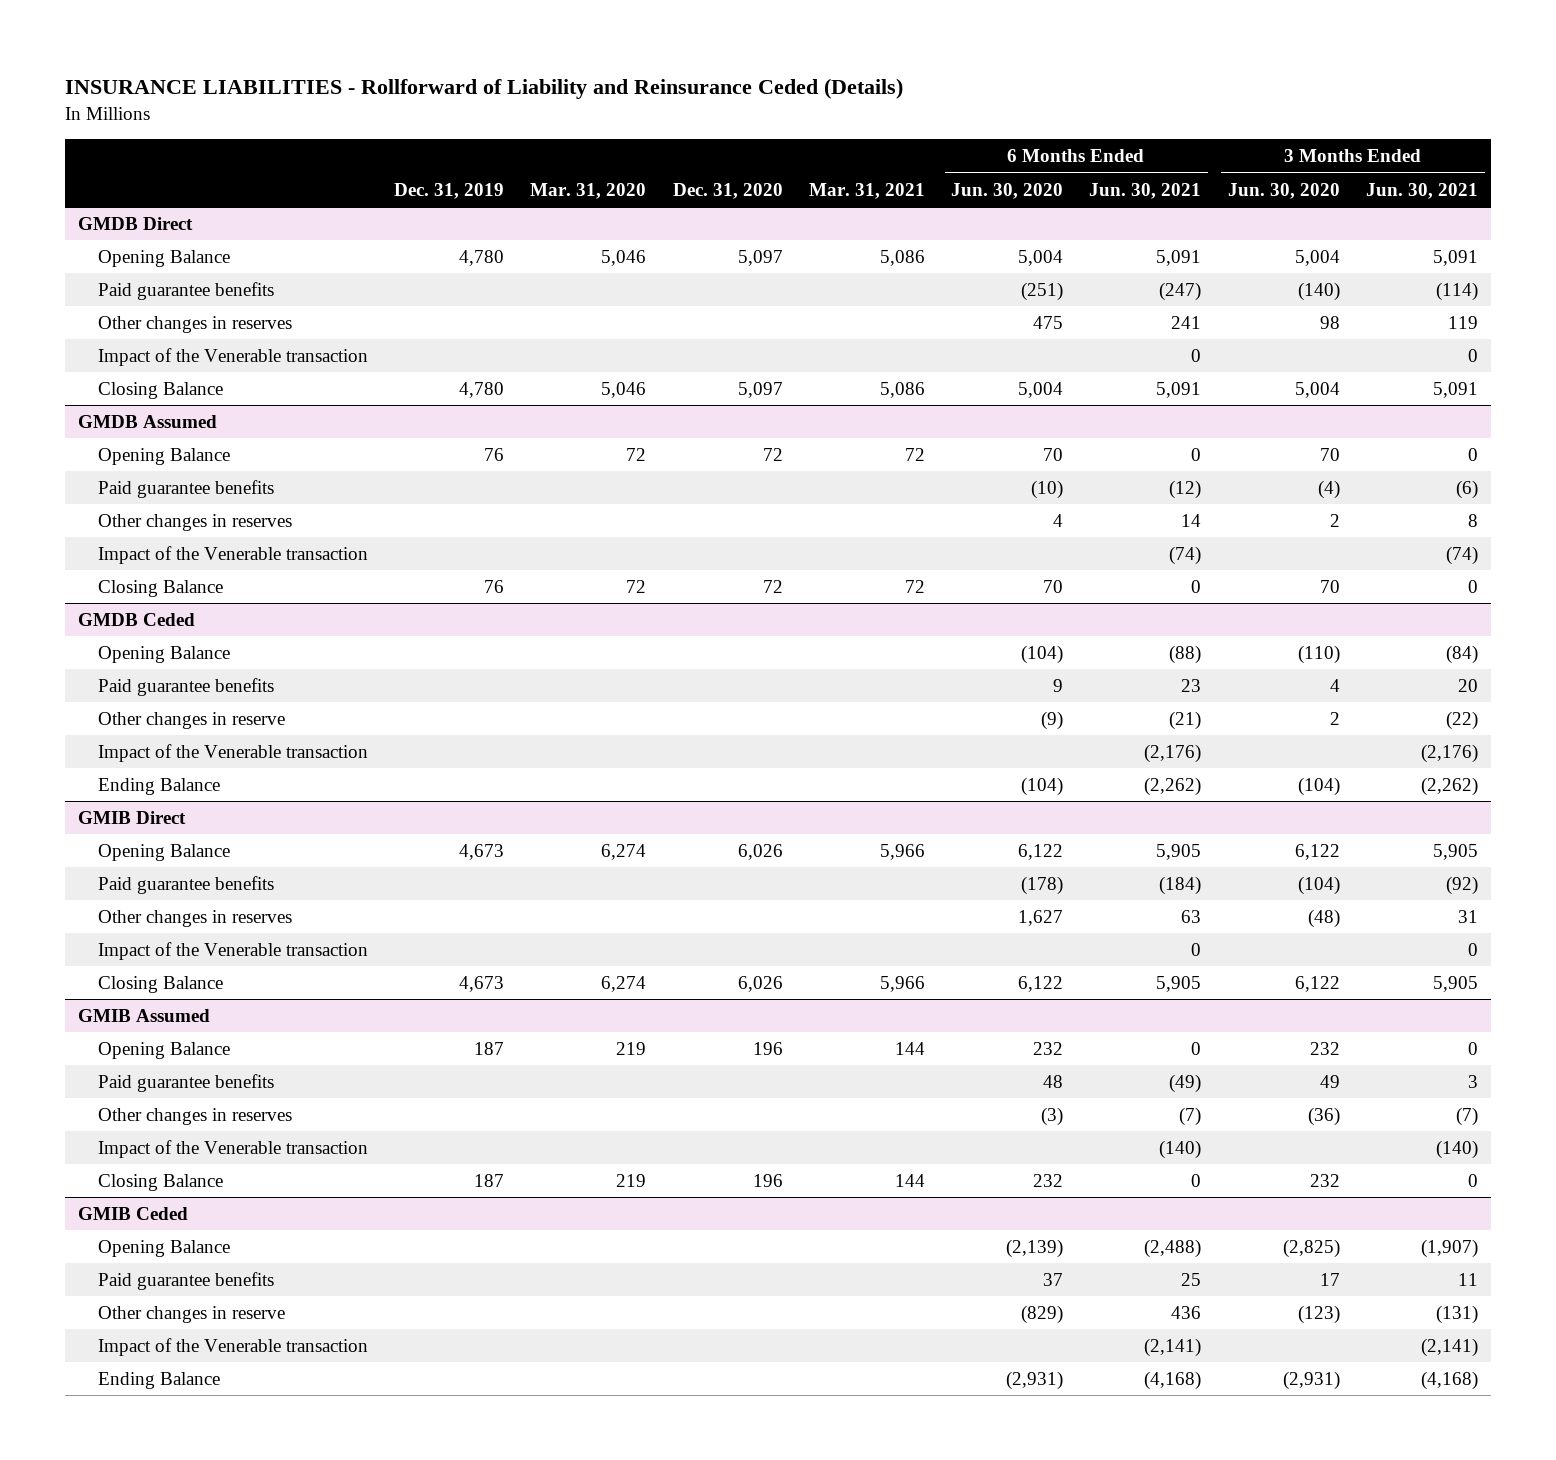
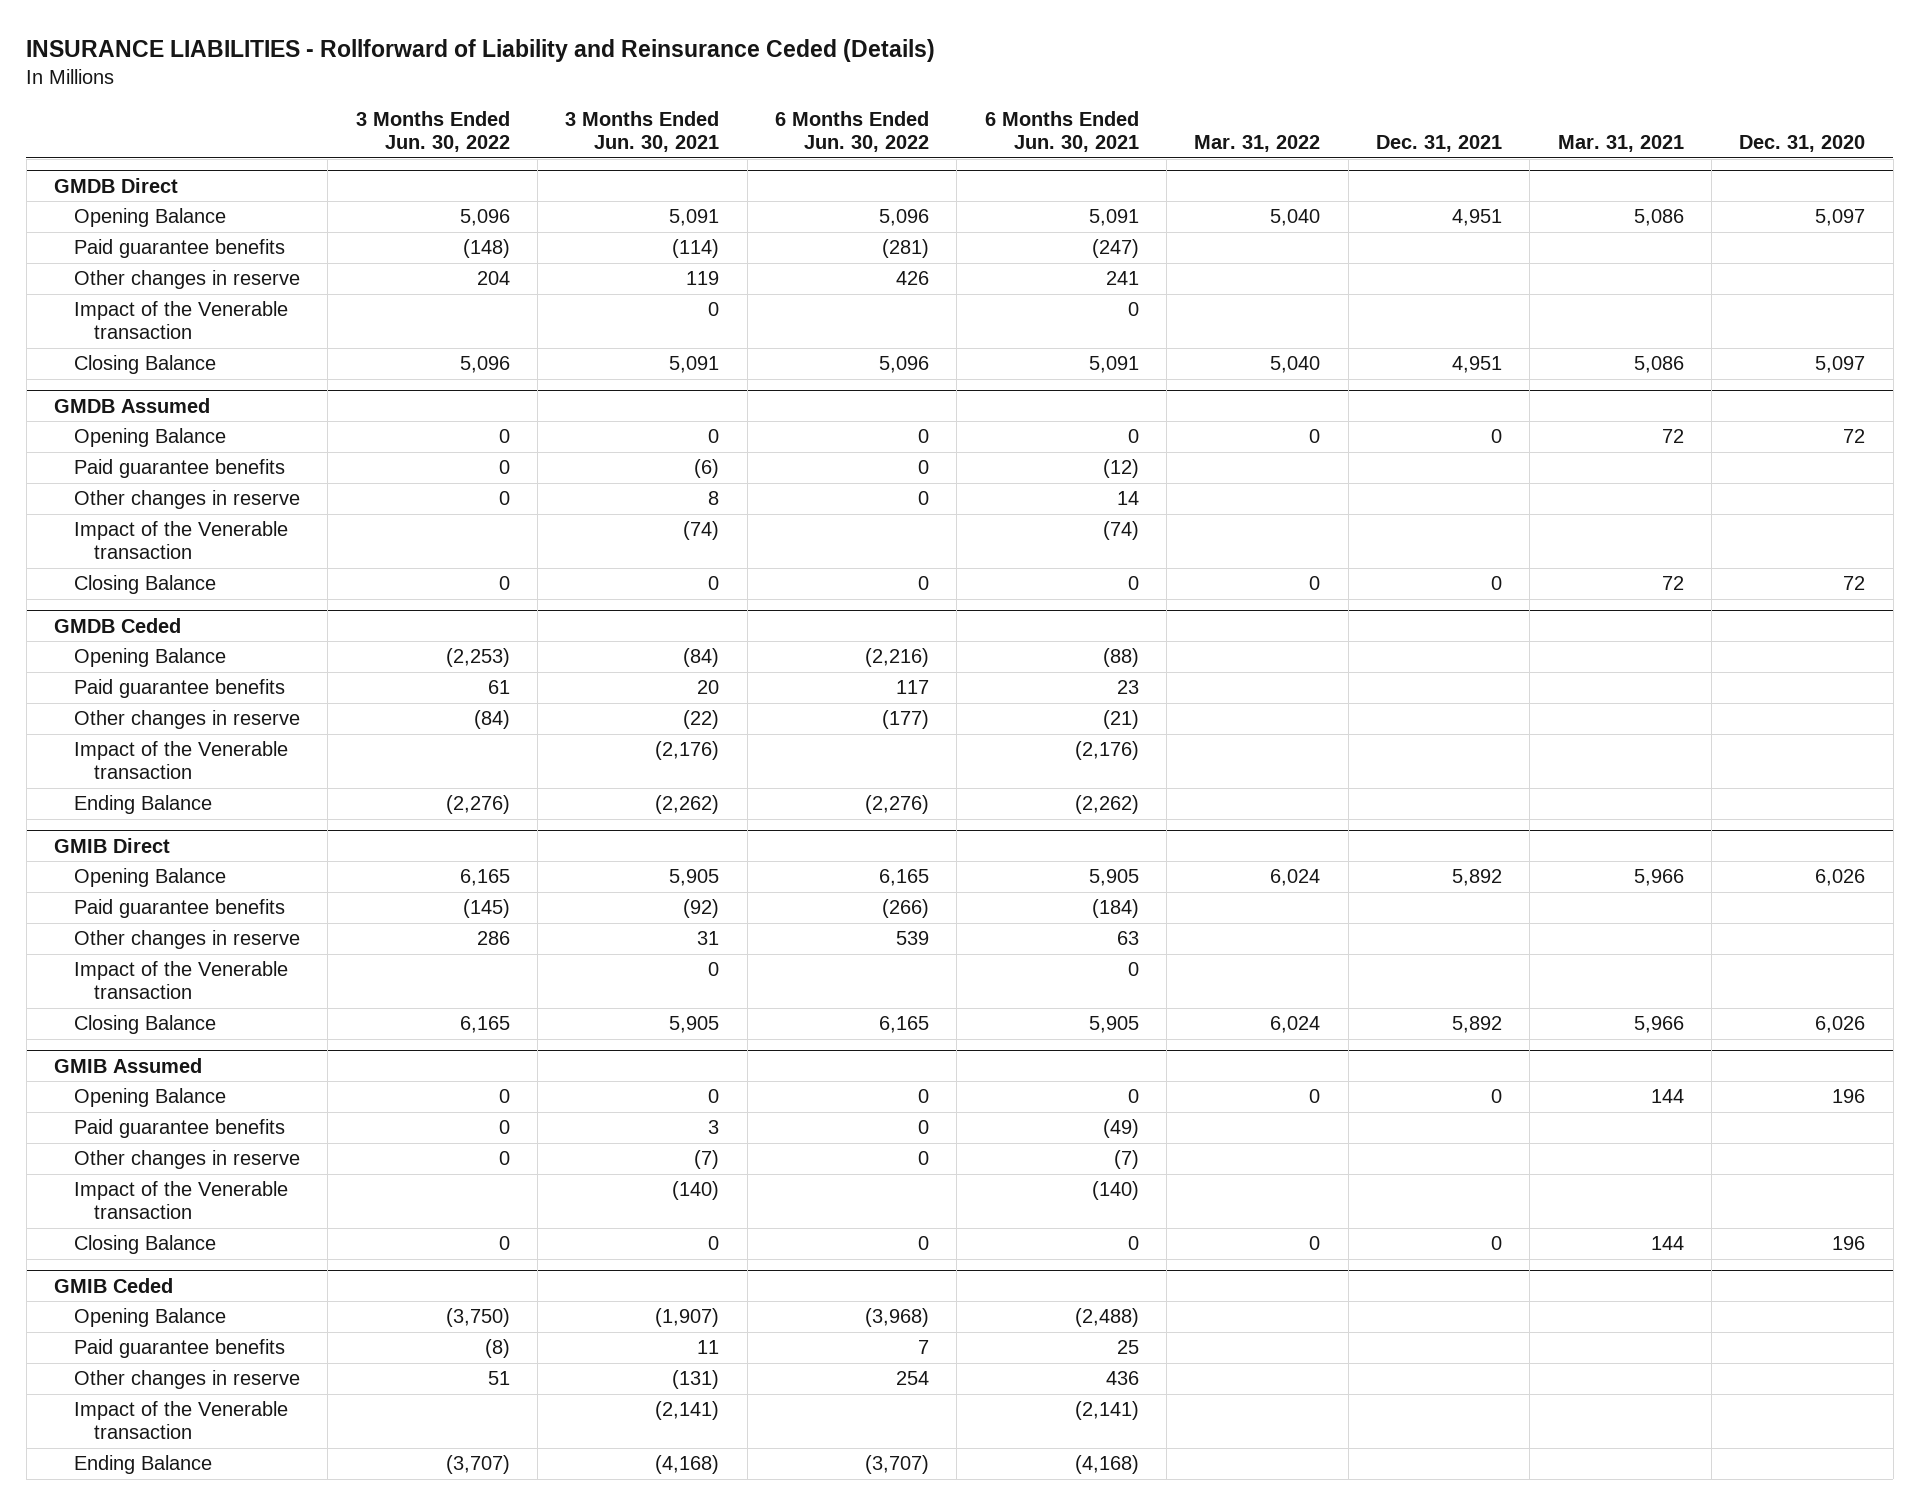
- | Dec. 31, 2019 | Mar. 31, 2020 | Dec. 31, 2020 | Mar. 31, 2021 | 6 Months Ended Jun. 30, 2020 | 6 Months Ended Jun. 30, 2021 | 3 Months Ended Jun. 30, 2020 | 3 Months Ended Jun. 30, 2021
+ | 3 Months Ended Jun. 30, 2022 | 3 Months Ended Jun. 30, 2021 | 6 Months Ended Jun. 30, 2022 | 6 Months Ended Jun. 30, 2021 | Mar. 31, 2022 | Dec. 31, 2021 | Mar. 31, 2021 | Dec. 31, 2020
@ GMDB Direct
- Other changes in reserves | | | | | 475 | 241 | 98 | 119
+ Other changes in reserve | 204 | 119 | 426 | 241 | | | |
@ GMDB Assumed
- Other changes in reserves | | | | | 4 | 14 | 2 | 8
+ Other changes in reserve | 0 | 8 | 0 | 14 | | | |
@ GMIB Direct
- Other changes in reserves | | | | | 1,627 | 63 | (48) | 31
+ Other changes in reserve | 286 | 31 | 539 | 63 | | | |
@ GMIB Assumed
- Other changes in reserves | | | | | (3) | (7) | (36) | (7)
+ Other changes in reserve | 0 | (7) | 0 | (7) | | | |

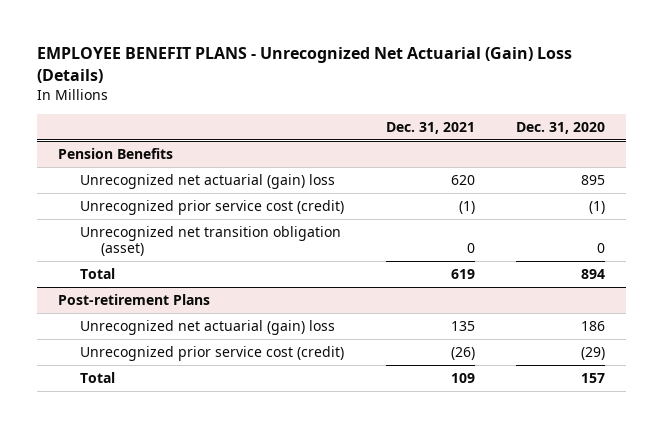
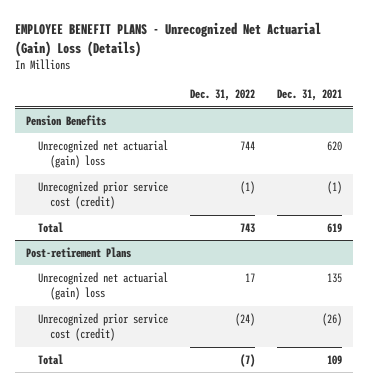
- | Dec. 31, 2021 | Dec. 31, 2020
+ | Dec. 31, 2022 | Dec. 31, 2021
@ Pension Benefits
- Unrecognized net transition obligation (asset) | 0 | 0

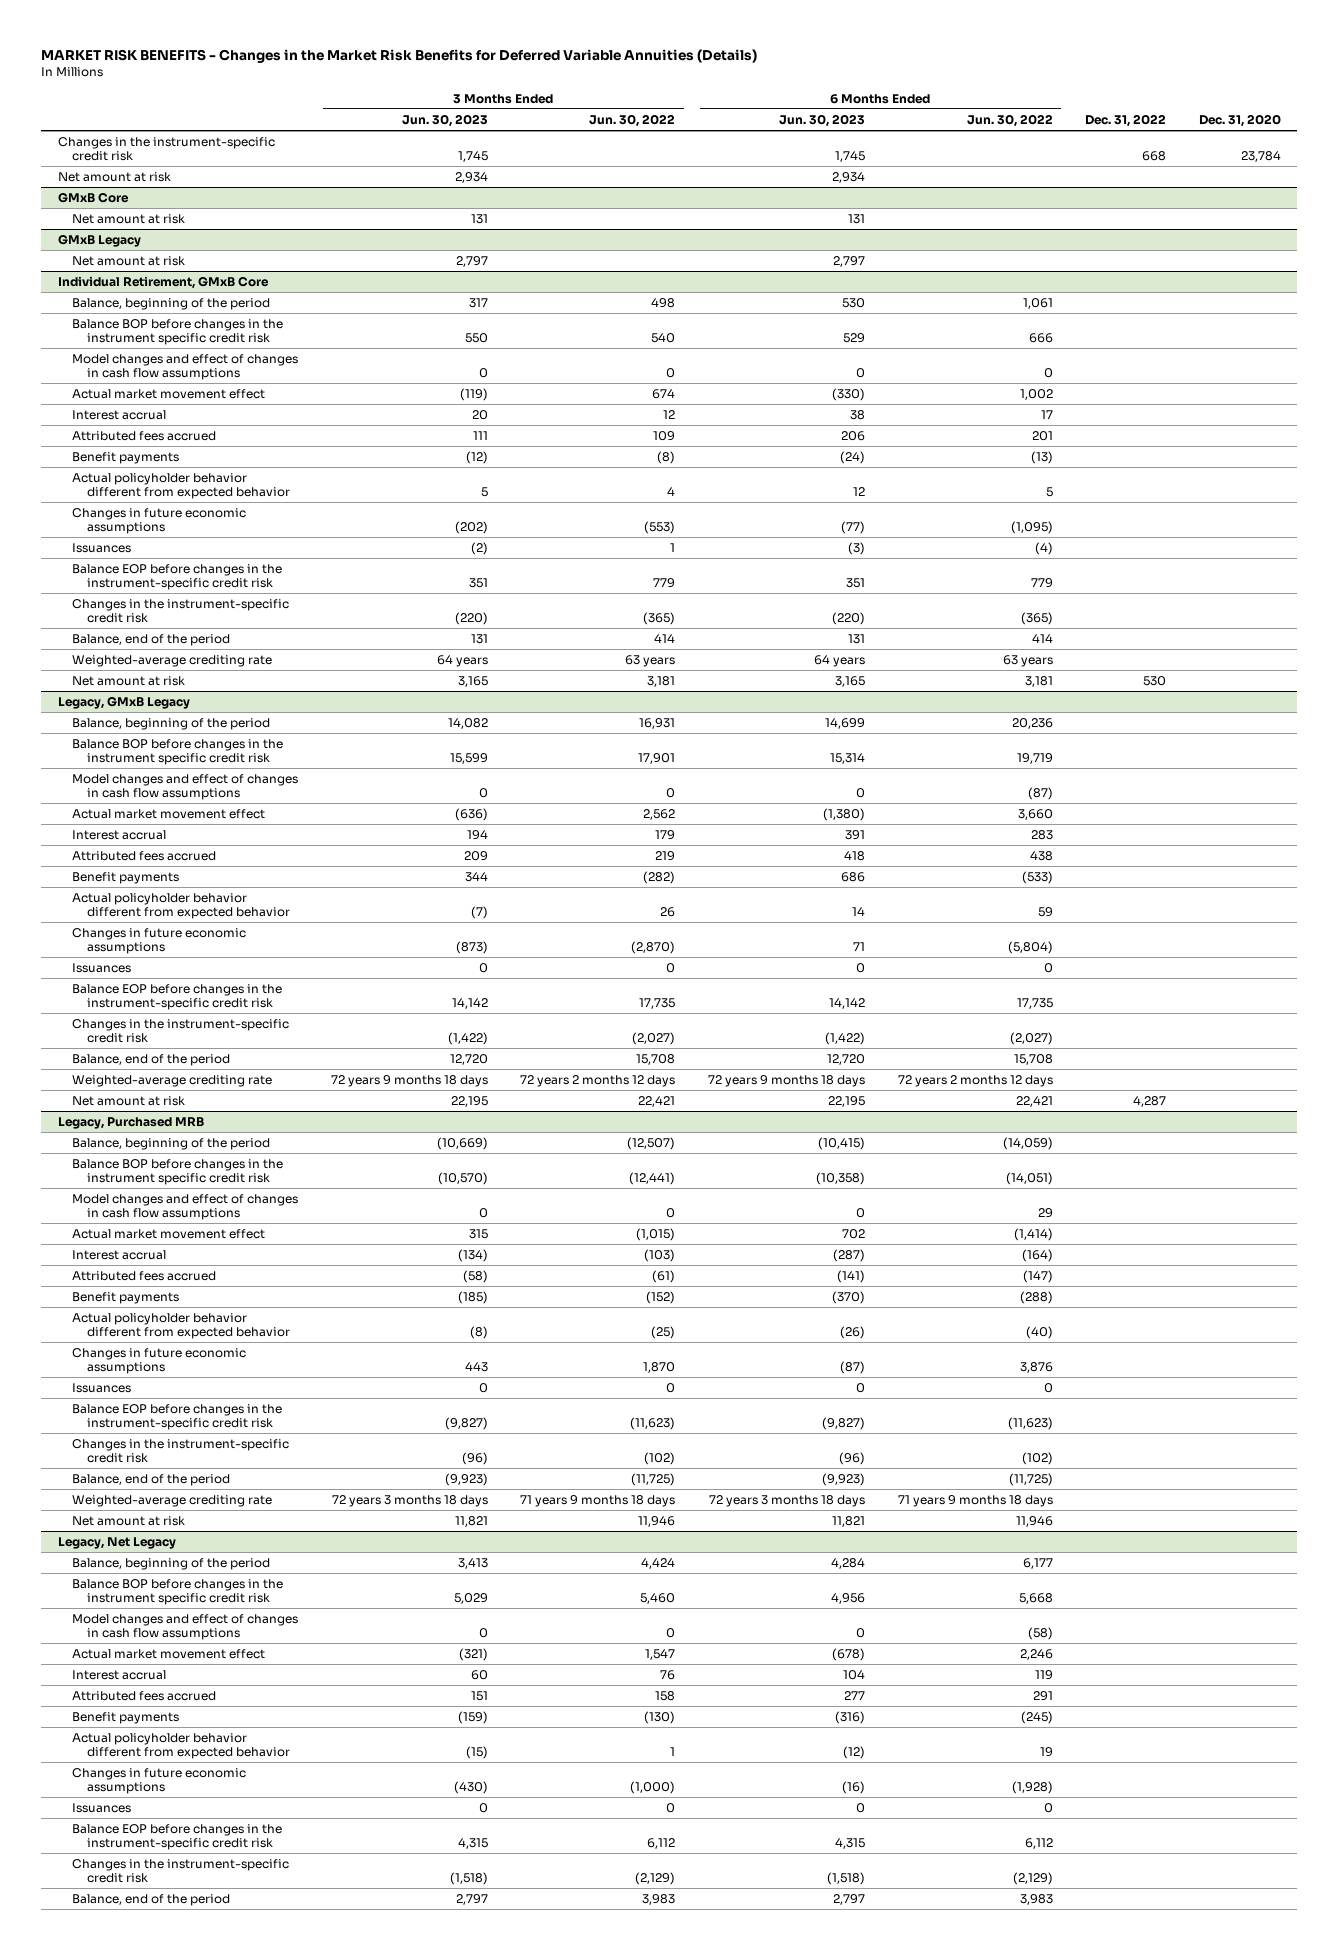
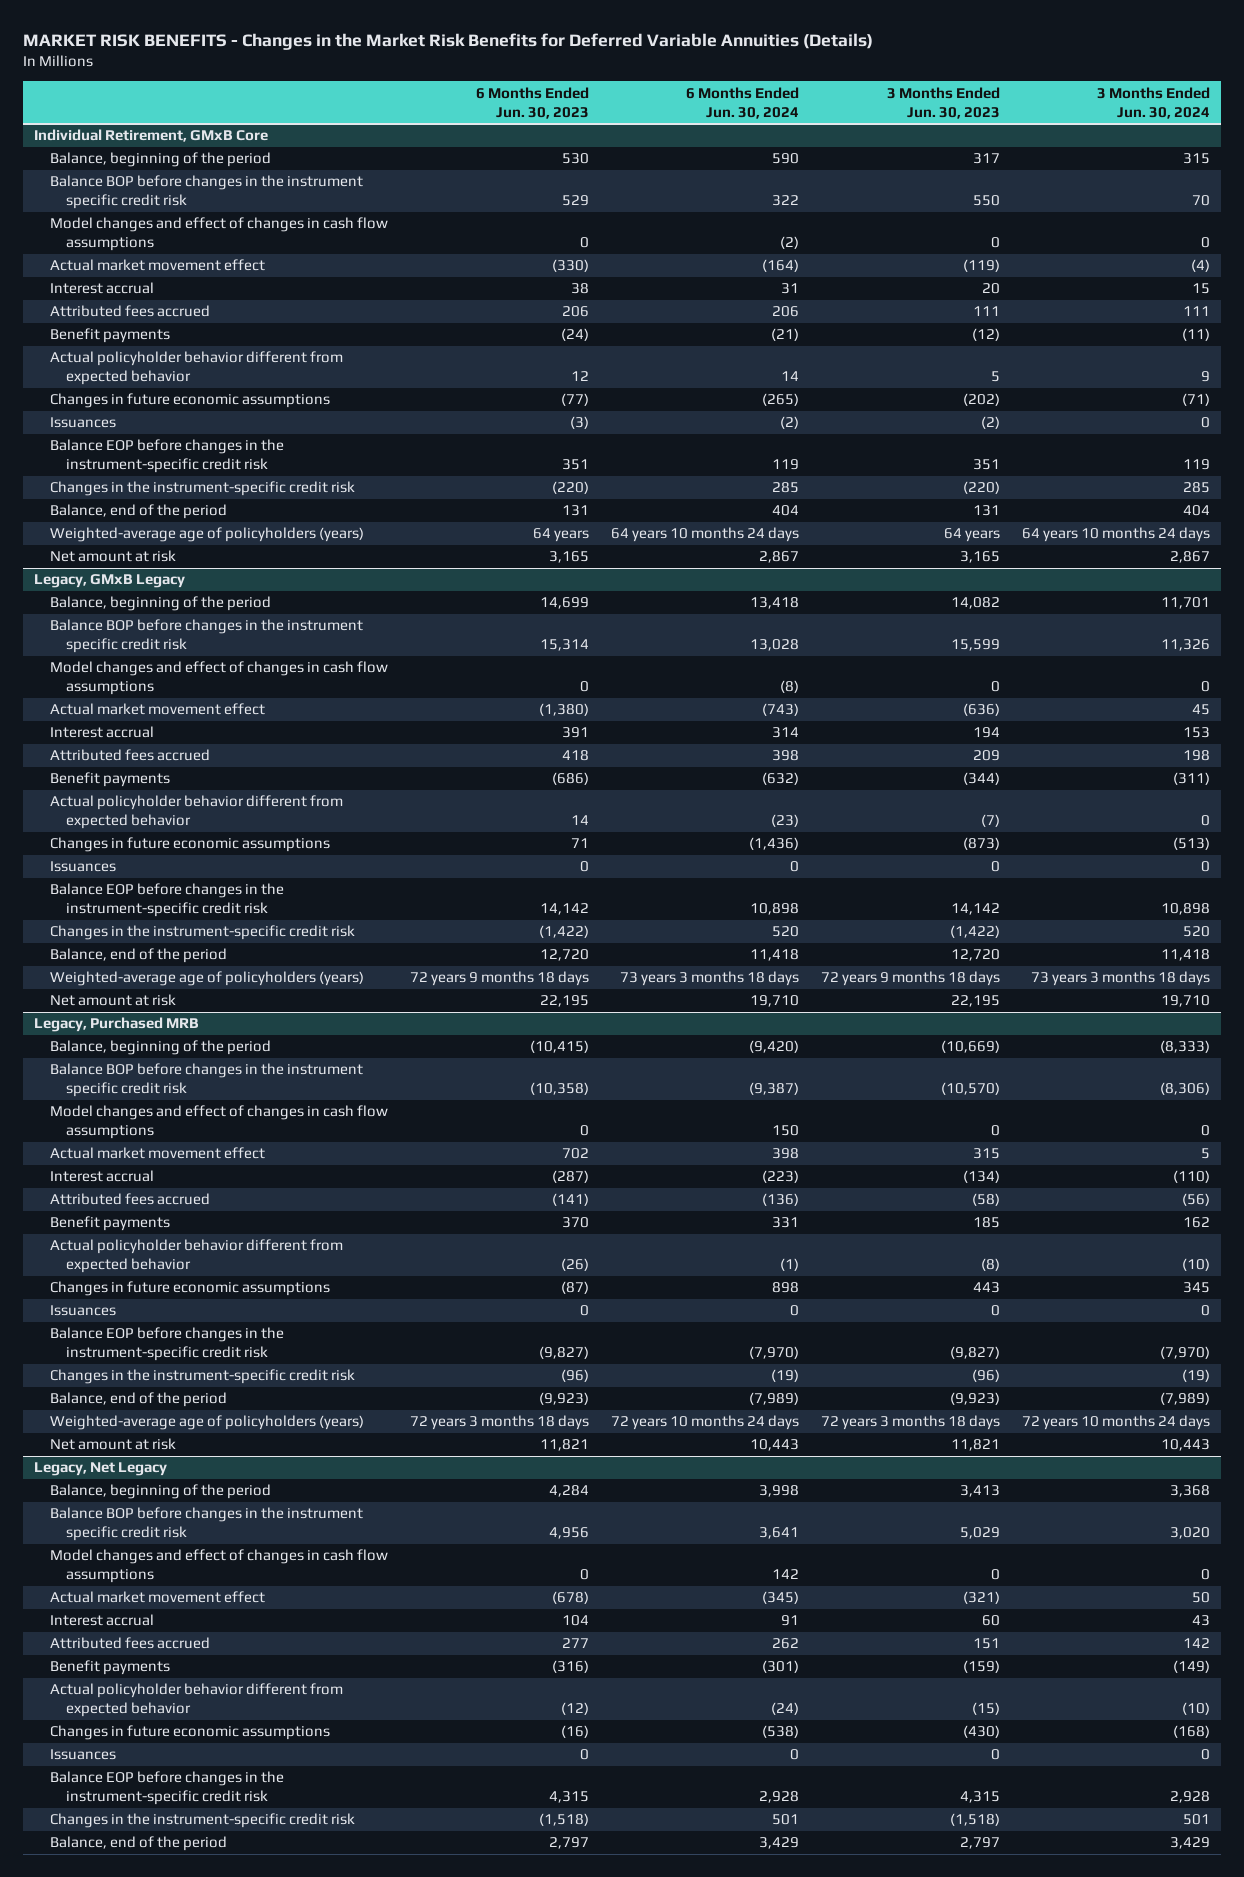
- | 3 Months Ended Jun. 30, 2023 | 3 Months Ended Jun. 30, 2022 | 6 Months Ended Jun. 30, 2023 | 6 Months Ended Jun. 30, 2022 | Dec. 31, 2022 | Dec. 31, 2020
+ | 6 Months Ended Jun. 30, 2023 | 6 Months Ended Jun. 30, 2024 | 3 Months Ended Jun. 30, 2023 | 3 Months Ended Jun. 30, 2024
- Changes in the instrument-specific credit risk | 1,745 | | 1,745 | | 668 | 23,784
- Net amount at risk | 2,934 | | 2,934 | | |
- GMxB Core
- Net amount at risk | 131 | | 131 | | |
- GMxB Legacy
- Net amount at risk | 2,797 | | 2,797 | | |
@ Individual Retirement, GMxB Core
- Weighted-average crediting rate | 64 years | 63 years | 64 years | 63 years | |
+ Weighted-average age of policyholders (years) | 64 years | 64 years 10 months 24 days | 64 years | 64 years 10 months 24 days
@ Legacy, GMxB Legacy
- Benefit payments | 344 | (282) | 686 | (533) | |
+ Benefit payments | (686) | (632) | (344) | (311)
- Weighted-average crediting rate | 72 years 9 months 18 days | 72 years 2 months 12 days | 72 years 9 months 18 days | 72 years 2 months 12 days | |
+ Weighted-average age of policyholders (years) | 72 years 9 months 18 days | 73 years 3 months 18 days | 72 years 9 months 18 days | 73 years 3 months 18 days
@ Legacy, Purchased MRB
- Benefit payments | (185) | (152) | (370) | (288) | |
+ Benefit payments | 370 | 331 | 185 | 162
- Weighted-average crediting rate | 72 years 3 months 18 days | 71 years 9 months 18 days | 72 years 3 months 18 days | 71 years 9 months 18 days | |
+ Weighted-average age of policyholders (years) | 72 years 3 months 18 days | 72 years 10 months 24 days | 72 years 3 months 18 days | 72 years 10 months 24 days

